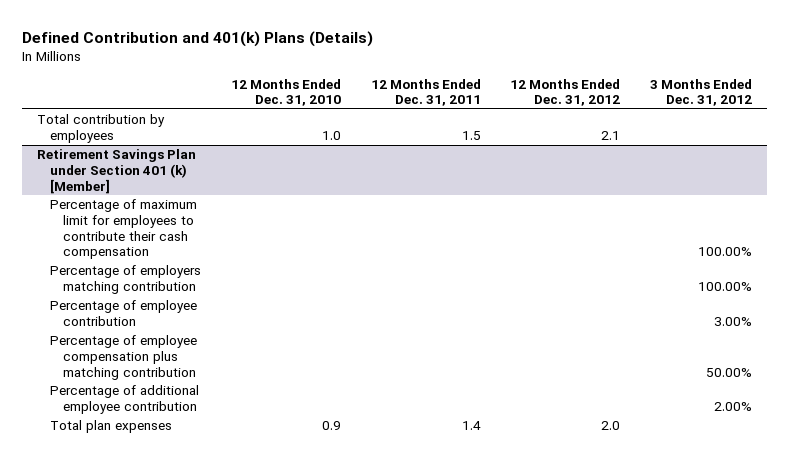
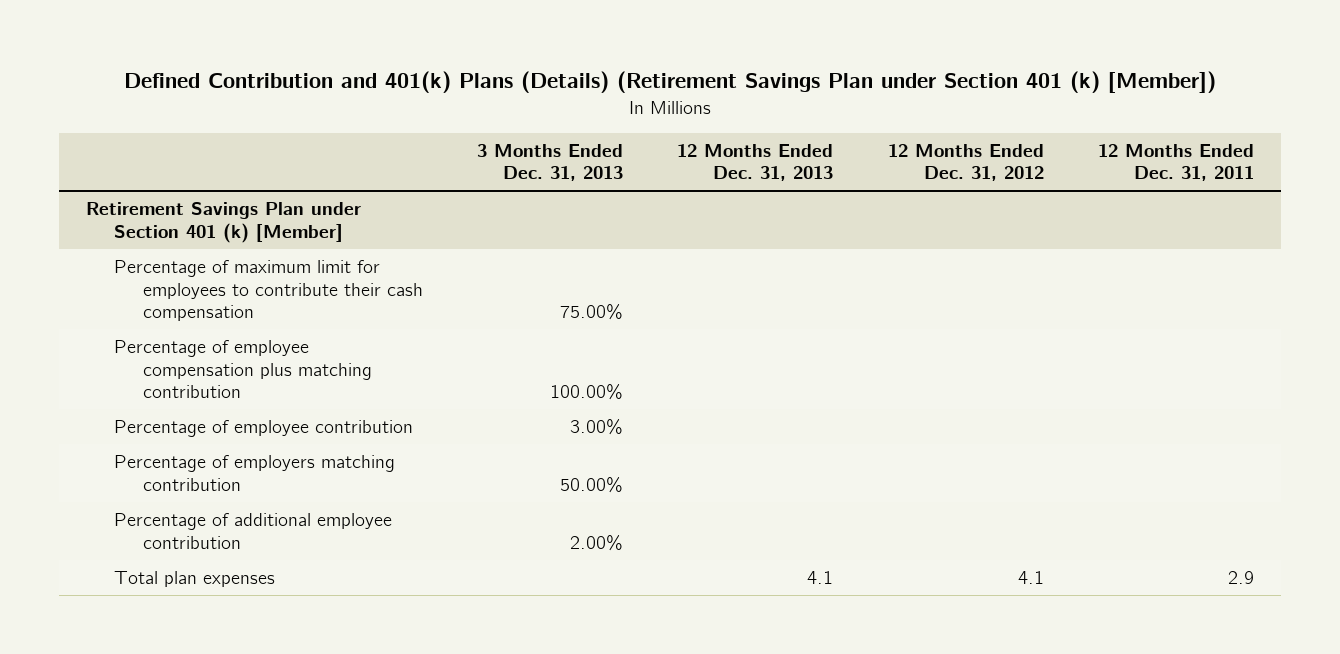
- Defined Contribution and 401(k) Plans (Details)
+ Defined Contribution and 401(k) Plans (Details) (Retirement Savings Plan under Section 401 (k) [Member])
- | 12 Months Ended Dec. 31, 2010 | 12 Months Ended Dec. 31, 2011 | 12 Months Ended Dec. 31, 2012 | 3 Months Ended Dec. 31, 2012
+ | 3 Months Ended Dec. 31, 2013 | 12 Months Ended Dec. 31, 2013 | 12 Months Ended Dec. 31, 2012 | 12 Months Ended Dec. 31, 2011
- Total contribution by employees | 1.0 | 1.5 | 2.1 |
@ Retirement Savings Plan under Section 401 (k) [Member]
moved down: Percentage of employee contribution | 3.00% | | |
moved down: Percentage of employers matching contribution | 50.00% | | |
- Total plan expenses | 0.9 | 1.4 | 2.0 |
+ Total plan expenses | | 4.1 | 4.1 | 2.9

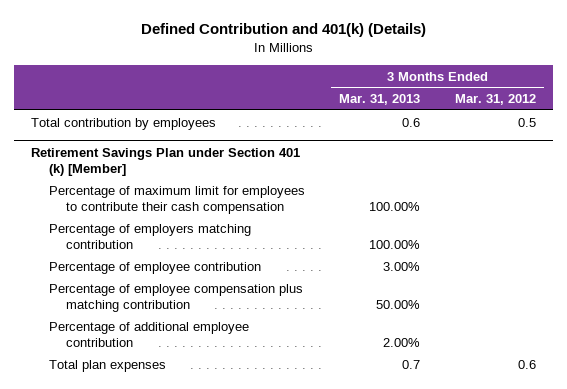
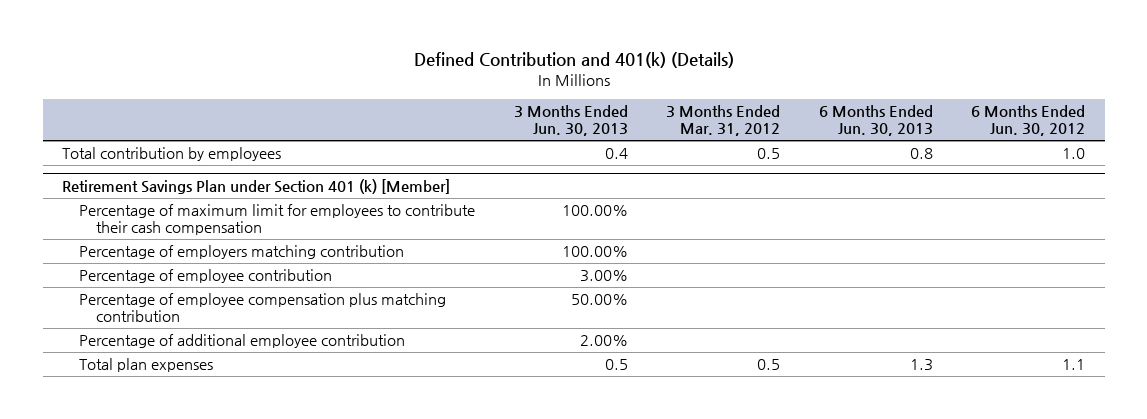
- | 3 Months Ended Mar. 31, 2013 | 3 Months Ended Mar. 31, 2012
+ | 3 Months Ended Jun. 30, 2013 | 3 Months Ended Mar. 31, 2012 | 6 Months Ended Jun. 30, 2013 | 6 Months Ended Jun. 30, 2012
@ Retirement Savings Plan under Section 401 (k) [Member]
- Total plan expenses | 0.7 | 0.6
+ Total plan expenses | 0.5 | 0.5 | 1.3 | 1.1

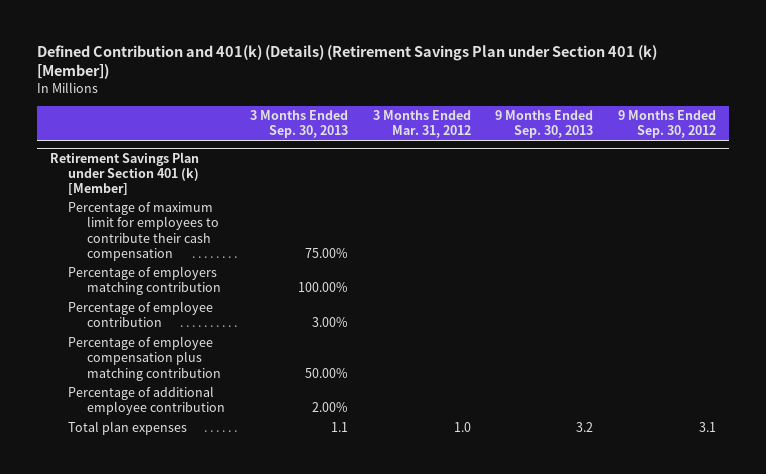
- Defined Contribution and 401(k) (Details)
+ Defined Contribution and 401(k) (Details) (Retirement Savings Plan under Section 401 (k) [Member])
- | 3 Months Ended Jun. 30, 2013 | 3 Months Ended Mar. 31, 2012 | 6 Months Ended Jun. 30, 2013 | 6 Months Ended Jun. 30, 2012
+ | 3 Months Ended Sep. 30, 2013 | 3 Months Ended Mar. 31, 2012 | 9 Months Ended Sep. 30, 2013 | 9 Months Ended Sep. 30, 2012
- Total contribution by employees | 0.4 | 0.5 | 0.8 | 1.0
@ Retirement Savings Plan under Section 401 (k) [Member]
- Total plan expenses | 0.5 | 0.5 | 1.3 | 1.1
+ Total plan expenses | 1.1 | 1.0 | 3.2 | 3.1

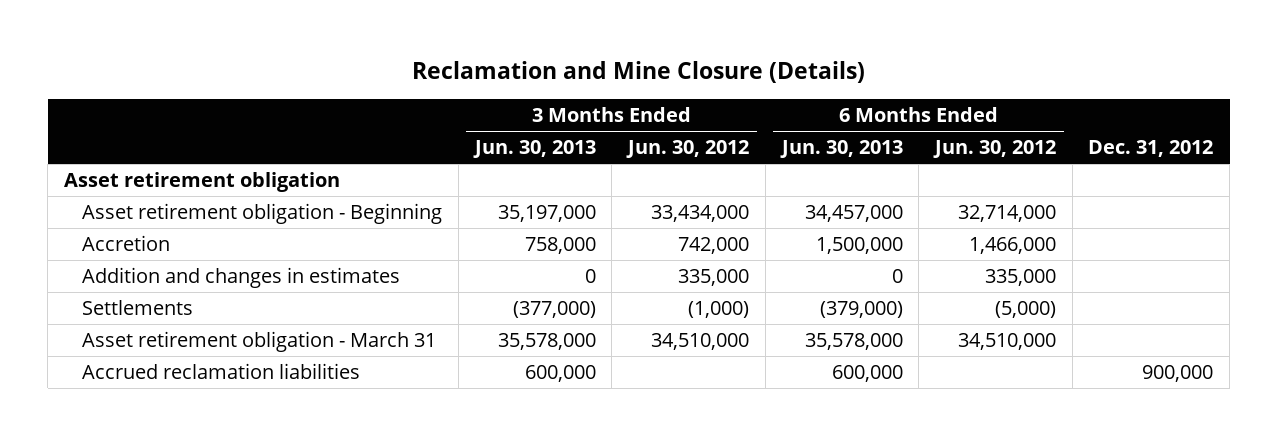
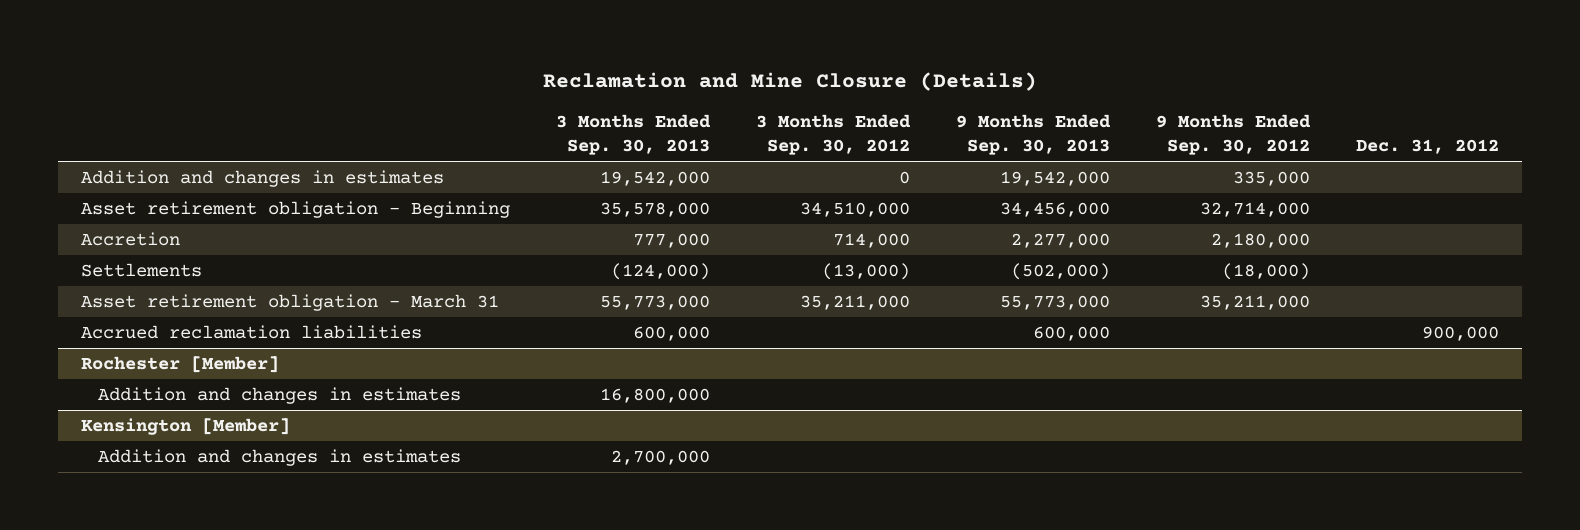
- | 3 Months Ended Jun. 30, 2013 | 3 Months Ended Jun. 30, 2012 | 6 Months Ended Jun. 30, 2013 | 6 Months Ended Jun. 30, 2012 | Dec. 31, 2012
+ | 3 Months Ended Sep. 30, 2013 | 3 Months Ended Sep. 30, 2012 | 9 Months Ended Sep. 30, 2013 | 9 Months Ended Sep. 30, 2012 | Dec. 31, 2012
- Asset retirement obligation
moved up: Addition and changes in estimates | 19,542,000 | 0 | 19,542,000 | 335,000 |
+ Rochester [Member]
+ Addition and changes in estimates | 16,800,000 | | | |
+ Kensington [Member]
+ Addition and changes in estimates | 2,700,000 | | | |

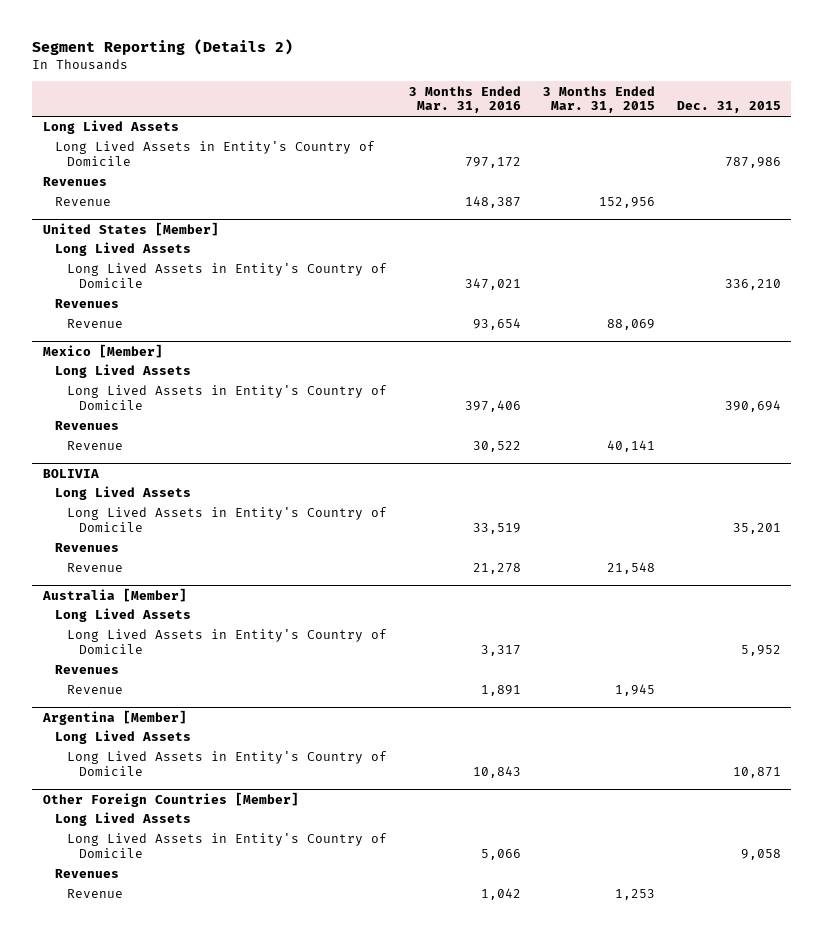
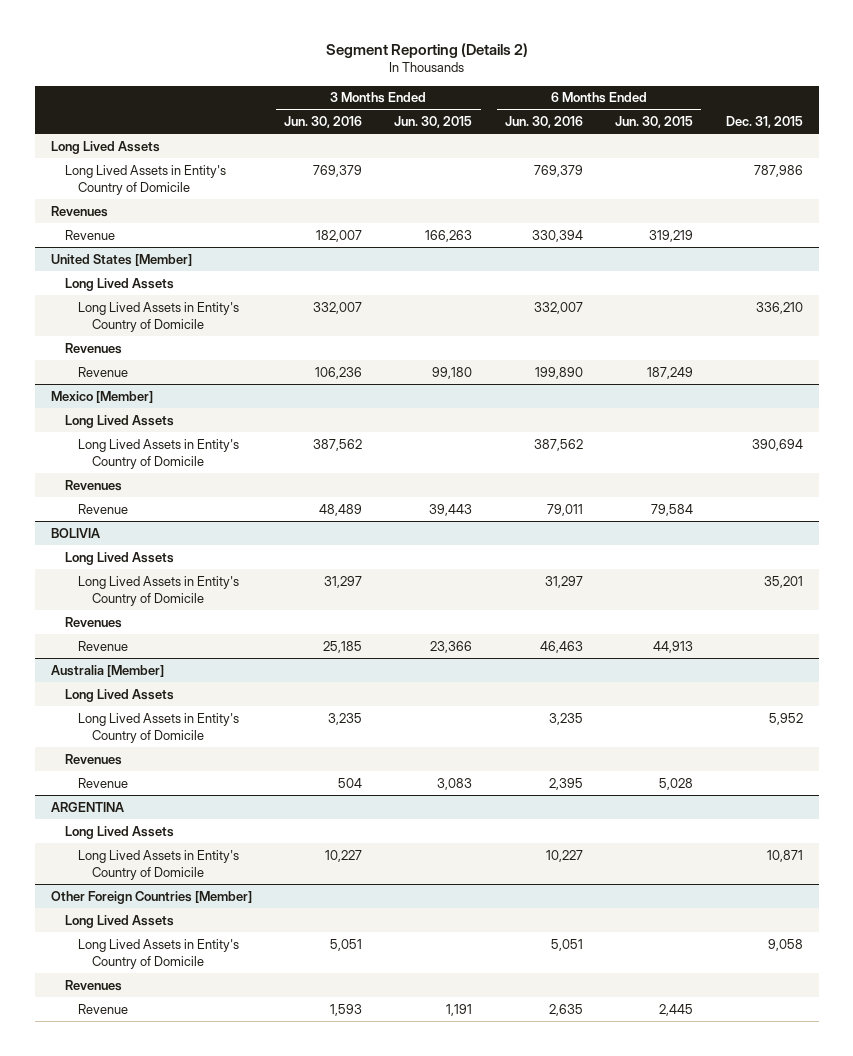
- | 3 Months Ended Mar. 31, 2016 | 3 Months Ended Mar. 31, 2015 | Dec. 31, 2015
+ | 3 Months Ended Jun. 30, 2016 | 3 Months Ended Jun. 30, 2015 | 6 Months Ended Jun. 30, 2016 | 6 Months Ended Jun. 30, 2015 | Dec. 31, 2015
- Argentina [Member]
+ ARGENTINA

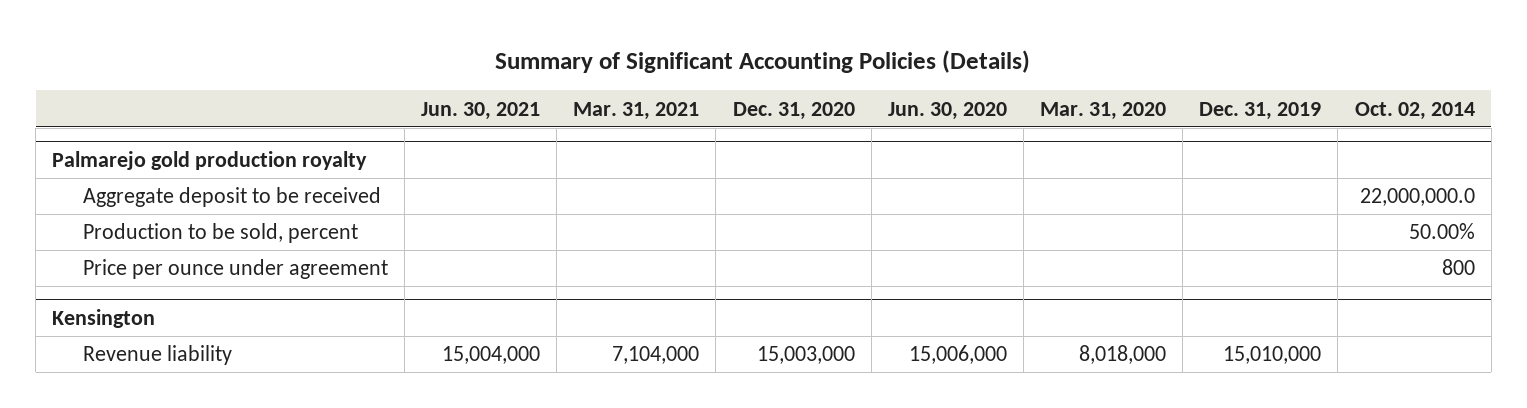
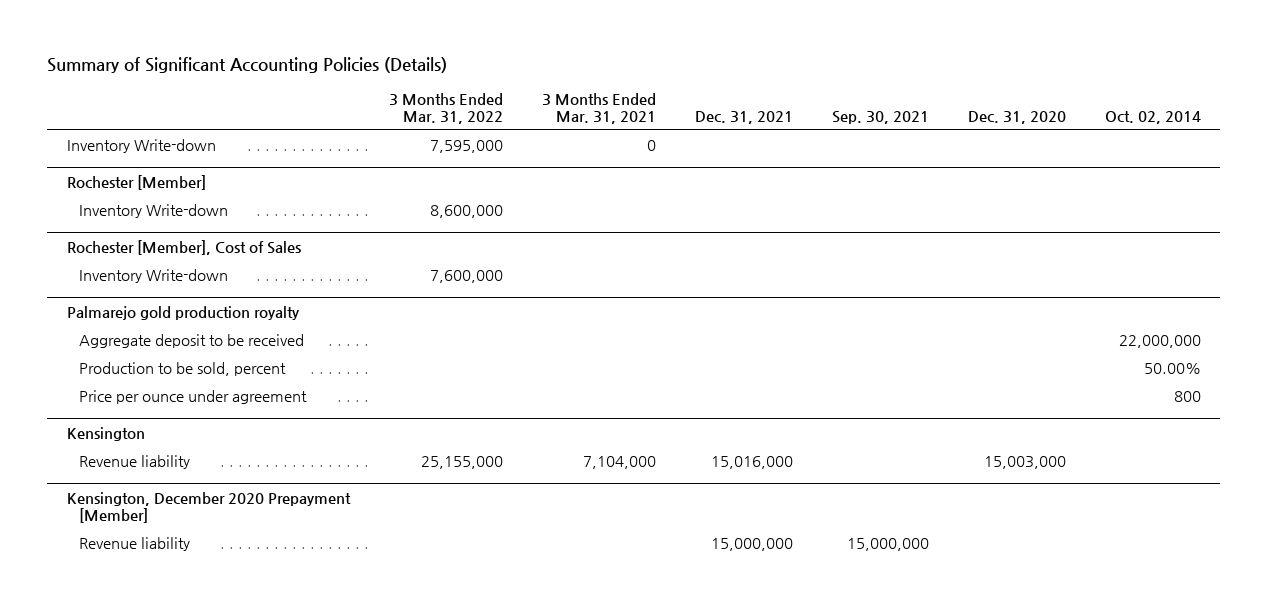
- | Jun. 30, 2021 | Mar. 31, 2021 | Dec. 31, 2020 | Jun. 30, 2020 | Mar. 31, 2020 | Dec. 31, 2019 | Oct. 02, 2014
+ | 3 Months Ended Mar. 31, 2022 | 3 Months Ended Mar. 31, 2021 | Dec. 31, 2021 | Sep. 30, 2021 | Dec. 31, 2020 | Oct. 02, 2014
+ Inventory Write-down | 7,595,000 | 0 | | | |
+ Rochester [Member]
+ Inventory Write-down | 8,600,000 | | | | |
+ Rochester [Member], Cost of Sales
+ Inventory Write-down | 7,600,000 | | | | |
@ Palmarejo gold production royalty
- Aggregate deposit to be received | | | | | | | 22,000,000.0
+ Aggregate deposit to be received | | | | | | 22,000,000
+ Kensington, December 2020 Prepayment [Member]
+ Revenue liability | | | 15,000,000 | 15,000,000 | |

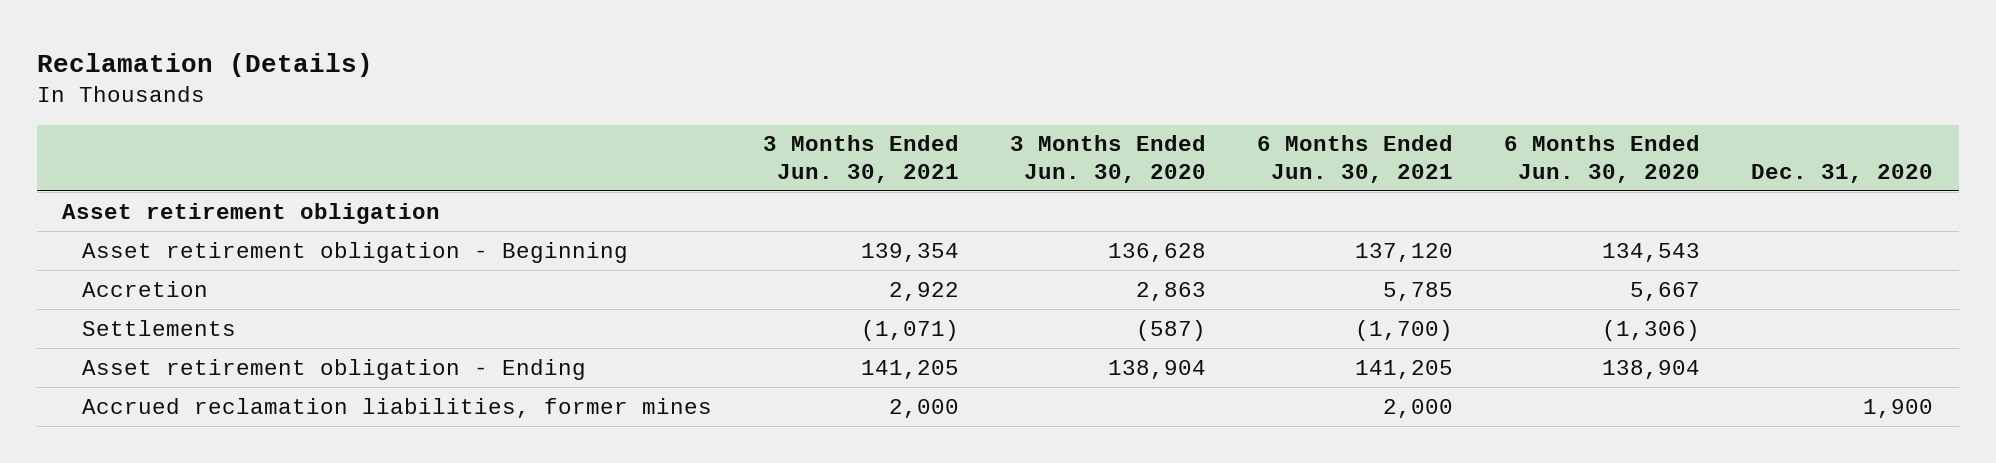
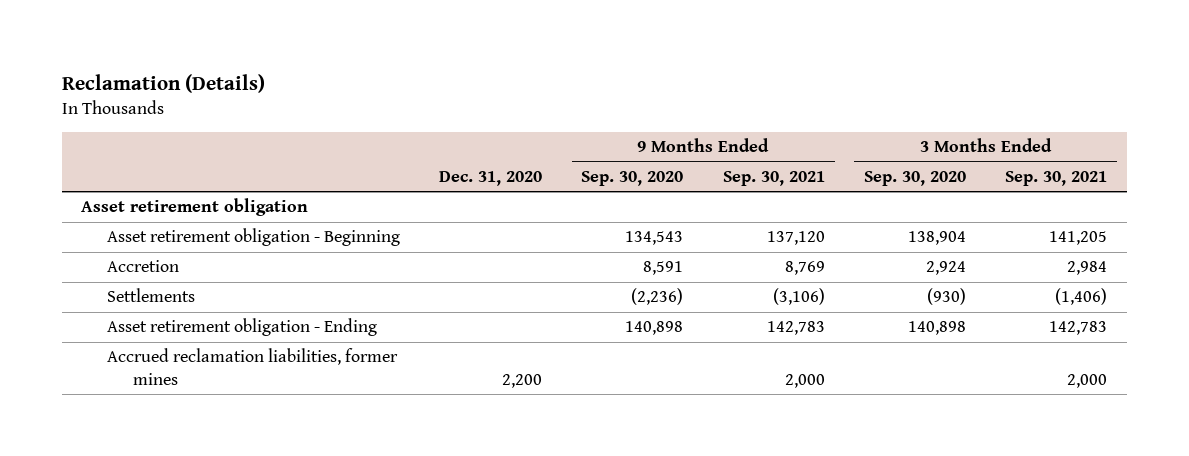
- | 3 Months Ended Jun. 30, 2021 | 3 Months Ended Jun. 30, 2020 | 6 Months Ended Jun. 30, 2021 | 6 Months Ended Jun. 30, 2020 | Dec. 31, 2020
+ | Dec. 31, 2020 | 9 Months Ended Sep. 30, 2020 | 9 Months Ended Sep. 30, 2021 | 3 Months Ended Sep. 30, 2020 | 3 Months Ended Sep. 30, 2021
- Accrued reclamation liabilities, former mines | 2,000 | | 2,000 | | 1,900
+ Accrued reclamation liabilities, former mines | 2,200 | | 2,000 | | 2,000

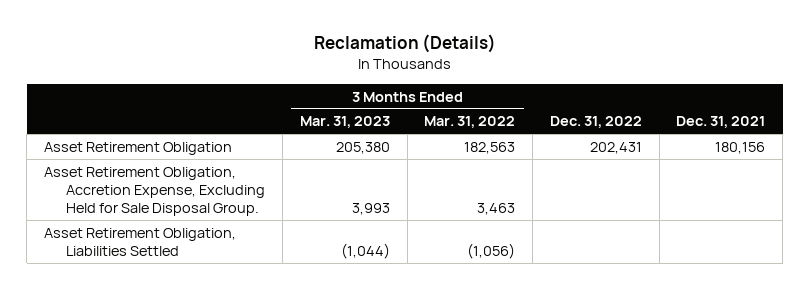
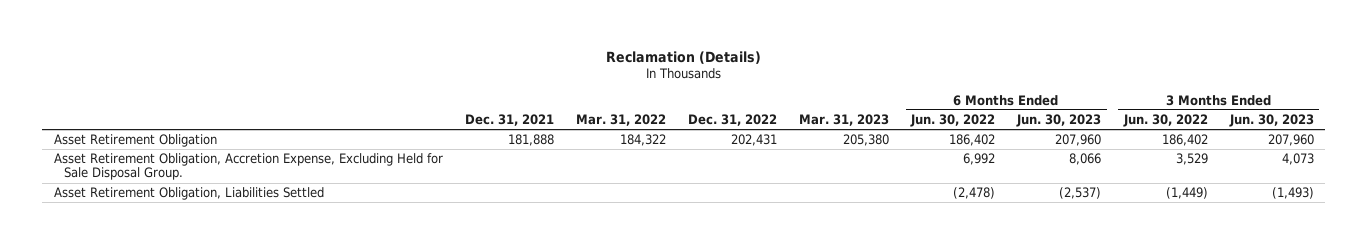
- | 3 Months Ended Mar. 31, 2023 | 3 Months Ended Mar. 31, 2022 | Dec. 31, 2022 | Dec. 31, 2021
+ | Dec. 31, 2021 | Mar. 31, 2022 | Dec. 31, 2022 | Mar. 31, 2023 | 6 Months Ended Jun. 30, 2022 | 6 Months Ended Jun. 30, 2023 | 3 Months Ended Jun. 30, 2022 | 3 Months Ended Jun. 30, 2023
- Asset Retirement Obligation | 205,380 | 182,563 | 202,431 | 180,156
+ Asset Retirement Obligation | 181,888 | 184,322 | 202,431 | 205,380 | 186,402 | 207,960 | 186,402 | 207,960

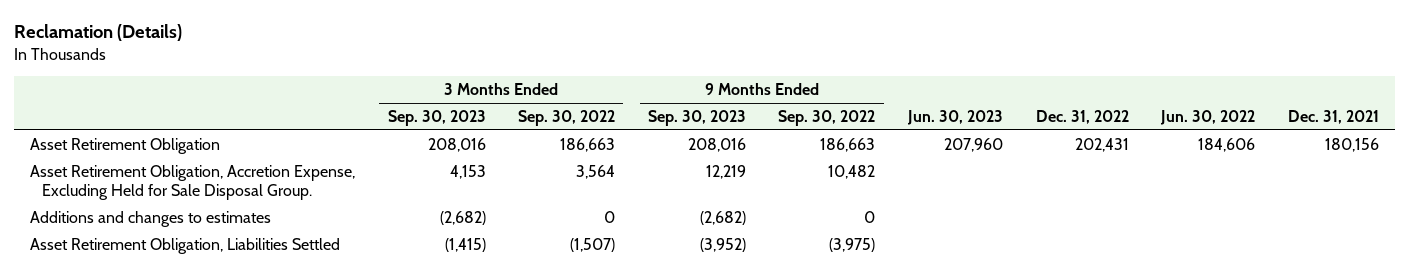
- | Dec. 31, 2021 | Mar. 31, 2022 | Dec. 31, 2022 | Mar. 31, 2023 | 6 Months Ended Jun. 30, 2022 | 6 Months Ended Jun. 30, 2023 | 3 Months Ended Jun. 30, 2022 | 3 Months Ended Jun. 30, 2023
+ | 3 Months Ended Sep. 30, 2023 | 3 Months Ended Sep. 30, 2022 | 9 Months Ended Sep. 30, 2023 | 9 Months Ended Sep. 30, 2022 | Jun. 30, 2023 | Dec. 31, 2022 | Jun. 30, 2022 | Dec. 31, 2021
- Asset Retirement Obligation | 181,888 | 184,322 | 202,431 | 205,380 | 186,402 | 207,960 | 186,402 | 207,960
+ Asset Retirement Obligation | 208,016 | 186,663 | 208,016 | 186,663 | 207,960 | 202,431 | 184,606 | 180,156
+ Additions and changes to estimates | (2,682) | 0 | (2,682) | 0 | | | |

